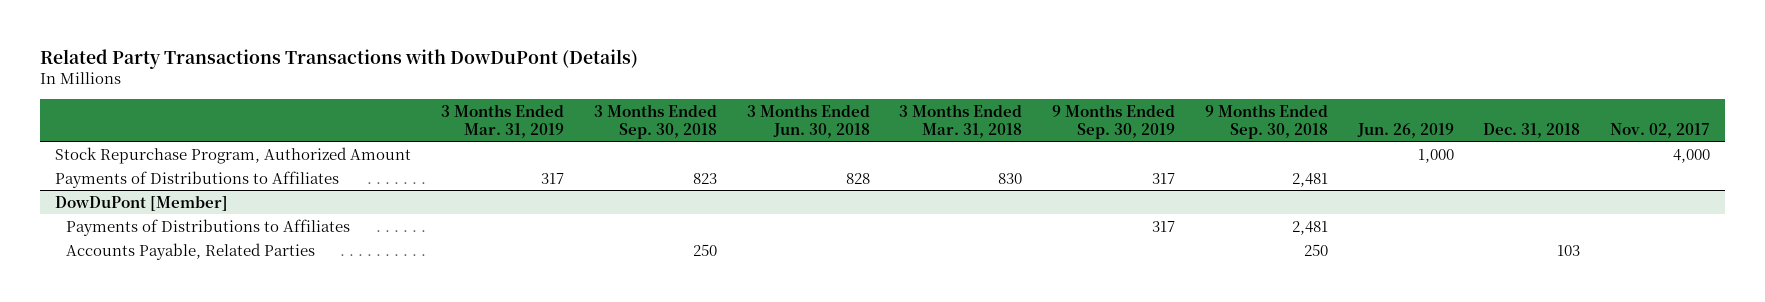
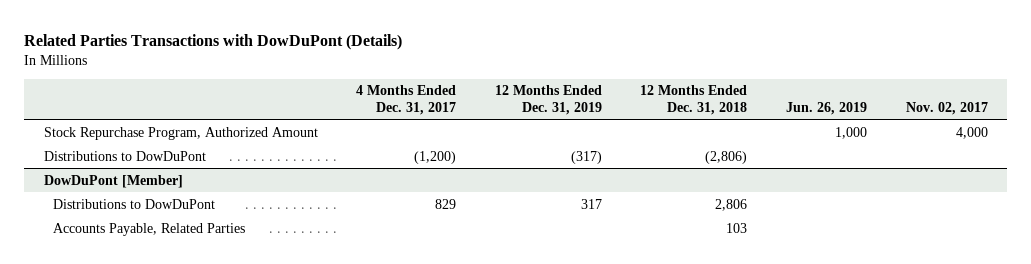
- Related Party Transactions Transactions with DowDuPont (Details)
+ Related Parties Transactions with DowDuPont (Details)
- | 3 Months Ended Mar. 31, 2019 | 3 Months Ended Sep. 30, 2018 | 3 Months Ended Jun. 30, 2018 | 3 Months Ended Mar. 31, 2018 | 9 Months Ended Sep. 30, 2019 | 9 Months Ended Sep. 30, 2018 | Jun. 26, 2019 | Dec. 31, 2018 | Nov. 02, 2017
+ | 4 Months Ended Dec. 31, 2017 | 12 Months Ended Dec. 31, 2019 | 12 Months Ended Dec. 31, 2018 | Jun. 26, 2019 | Nov. 02, 2017
- Payments of Distributions to Affiliates | 317 | 823 | 828 | 830 | 317 | 2,481 | | |
+ Distributions to DowDuPont | (1,200) | (317) | (2,806) | |
@ DowDuPont [Member]
- Payments of Distributions to Affiliates | | | | | 317 | 2,481 | | |
+ Distributions to DowDuPont | 829 | 317 | 2,806 | |

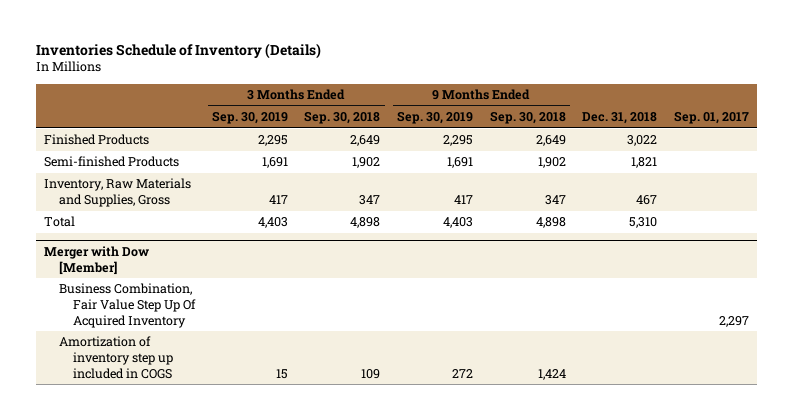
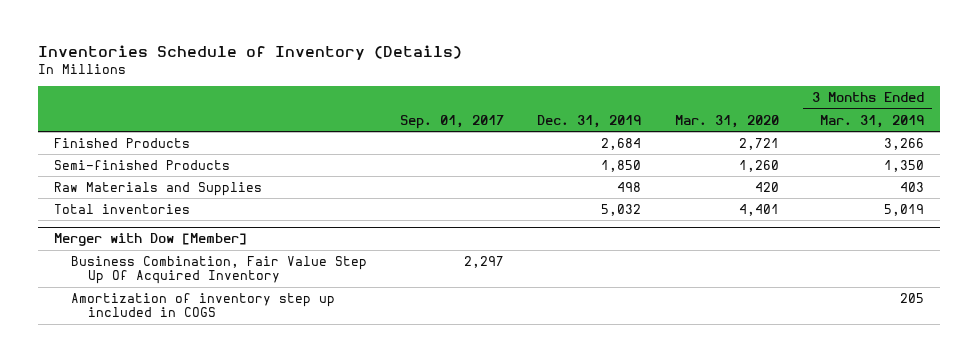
- | 3 Months Ended Sep. 30, 2019 | 3 Months Ended Sep. 30, 2018 | 9 Months Ended Sep. 30, 2019 | 9 Months Ended Sep. 30, 2018 | Dec. 31, 2018 | Sep. 01, 2017
+ | Sep. 01, 2017 | Dec. 31, 2019 | Mar. 31, 2020 | 3 Months Ended Mar. 31, 2019
- Inventory, Raw Materials and Supplies, Gross | 417 | 347 | 417 | 347 | 467 |
- Total | 4,403 | 4,898 | 4,403 | 4,898 | 5,310 |
+ Raw Materials and Supplies | | 498 | 420 | 403
+ Total inventories | | 5,032 | 4,401 | 5,019

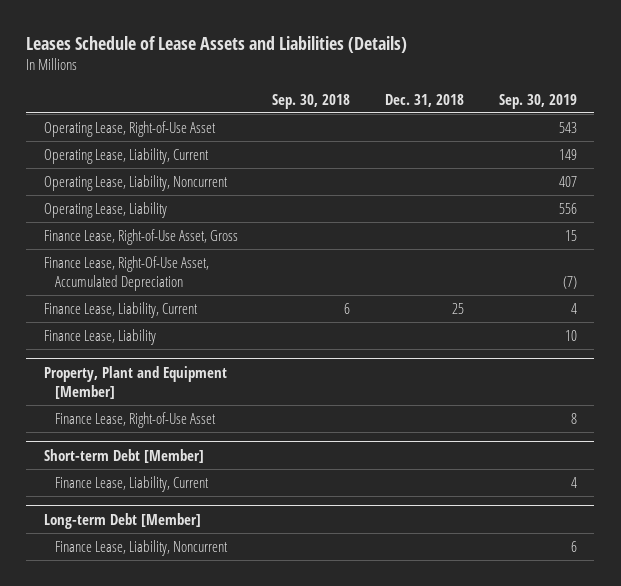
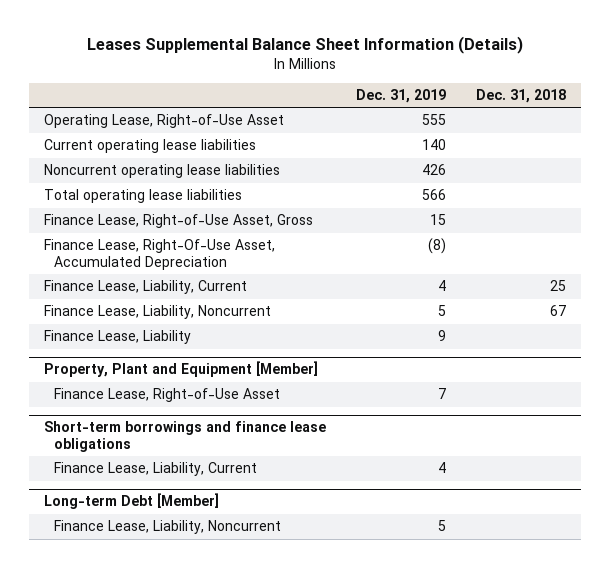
- Leases Schedule of Lease Assets and Liabilities (Details)
+ Leases Supplemental Balance Sheet Information (Details)
- | Sep. 30, 2018 | Dec. 31, 2018 | Sep. 30, 2019
+ | Dec. 31, 2019 | Dec. 31, 2018
- Operating Lease, Liability, Current | | | 149
- Operating Lease, Liability, Noncurrent | | | 407
- Operating Lease, Liability | | | 556
+ Current operating lease liabilities | 140 |
+ Noncurrent operating lease liabilities | 426 |
+ Total operating lease liabilities | 566 |
+ Finance Lease, Liability, Noncurrent | 5 | 67
- Short-term Debt [Member]
+ Short-term borrowings and finance lease obligations

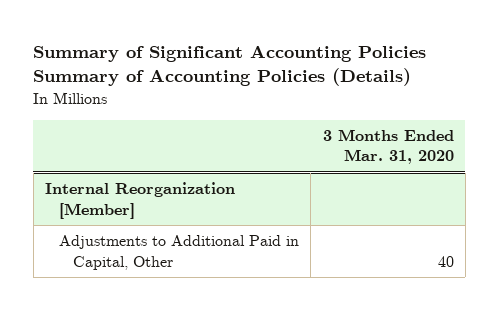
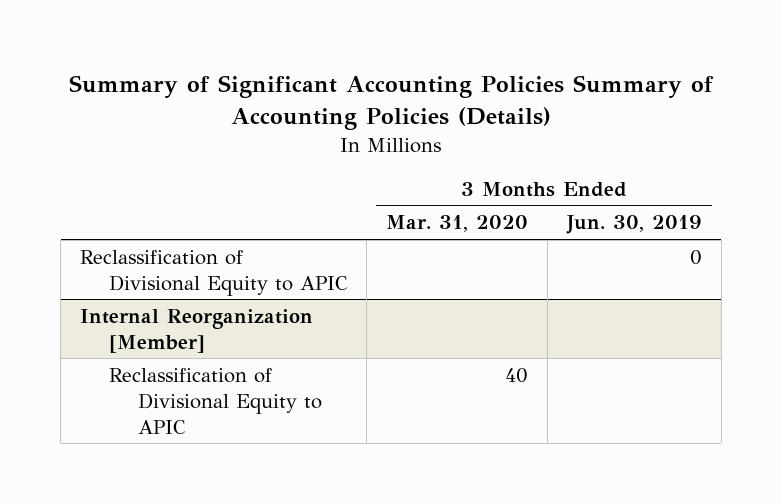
- | 3 Months Ended Mar. 31, 2020
+ | 3 Months Ended Mar. 31, 2020 | 3 Months Ended Jun. 30, 2019
+ Reclassification of Divisional Equity to APIC | | 0
@ Internal Reorganization [Member]
- Adjustments to Additional Paid in Capital, Other | 40
+ Reclassification of Divisional Equity to APIC | 40 |

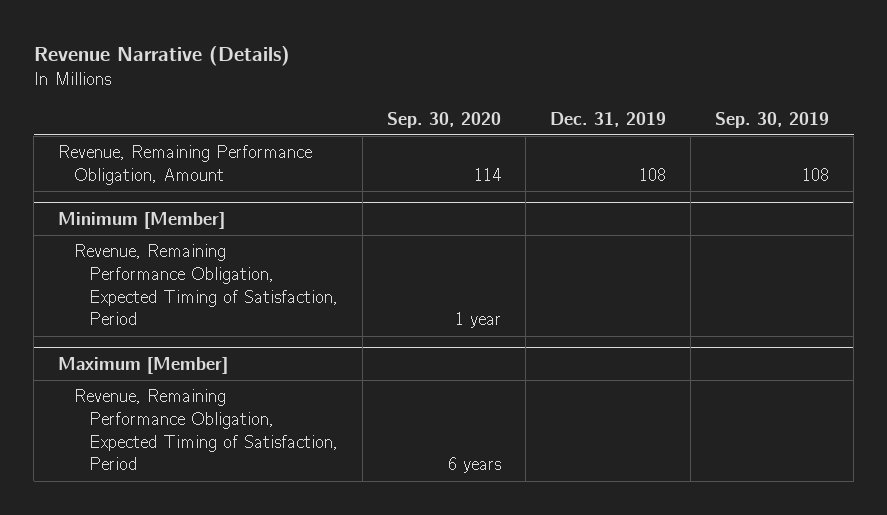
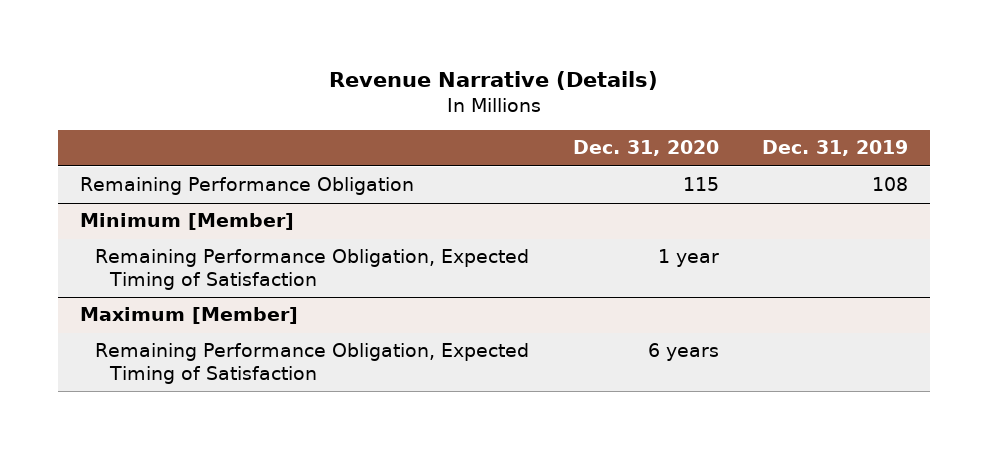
- | Sep. 30, 2020 | Dec. 31, 2019 | Sep. 30, 2019
+ | Dec. 31, 2020 | Dec. 31, 2019
- Revenue, Remaining Performance Obligation, Amount | 114 | 108 | 108
+ Remaining Performance Obligation | 115 | 108
@ Minimum [Member]
- Revenue, Remaining Performance Obligation, Expected Timing of Satisfaction, Period | 1 year | |
+ Remaining Performance Obligation, Expected Timing of Satisfaction | 1 year |
@ Maximum [Member]
- Revenue, Remaining Performance Obligation, Expected Timing of Satisfaction, Period | 6 years | |
+ Remaining Performance Obligation, Expected Timing of Satisfaction | 6 years |

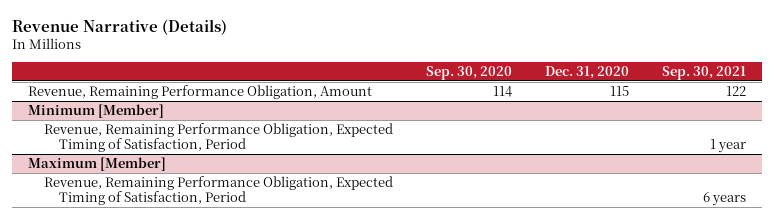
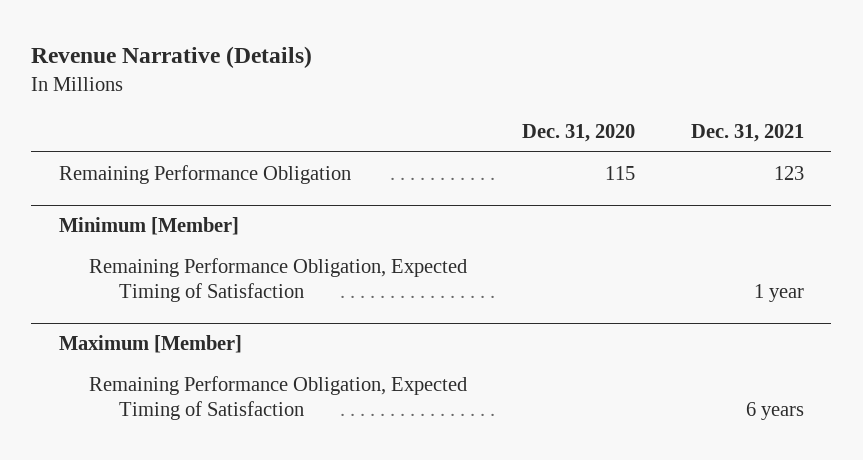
- | Sep. 30, 2020 | Dec. 31, 2020 | Sep. 30, 2021
+ | Dec. 31, 2020 | Dec. 31, 2021
- Revenue, Remaining Performance Obligation, Amount | 114 | 115 | 122
+ Remaining Performance Obligation | 115 | 123
@ Minimum [Member]
- Revenue, Remaining Performance Obligation, Expected Timing of Satisfaction, Period | | | 1 year
+ Remaining Performance Obligation, Expected Timing of Satisfaction | | 1 year
@ Maximum [Member]
- Revenue, Remaining Performance Obligation, Expected Timing of Satisfaction, Period | | | 6 years
+ Remaining Performance Obligation, Expected Timing of Satisfaction | | 6 years

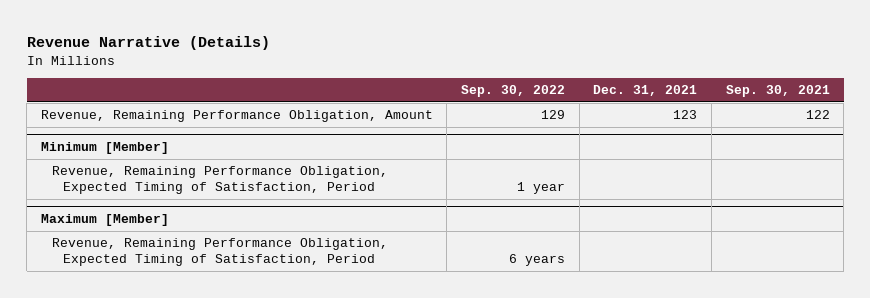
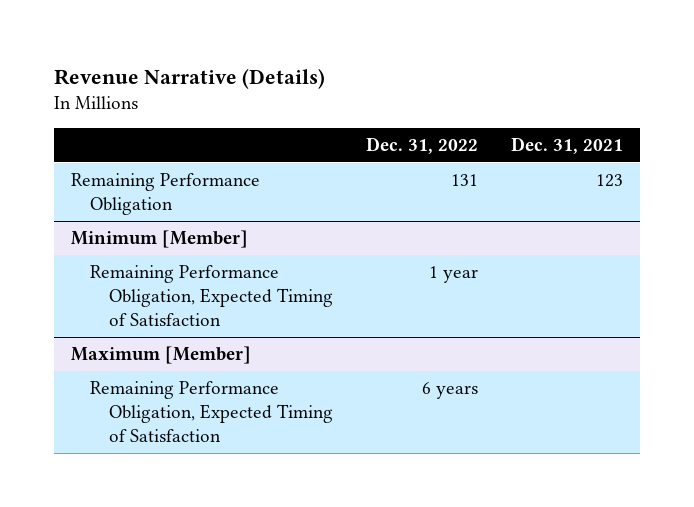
- | Sep. 30, 2022 | Dec. 31, 2021 | Sep. 30, 2021
+ | Dec. 31, 2022 | Dec. 31, 2021
- Revenue, Remaining Performance Obligation, Amount | 129 | 123 | 122
+ Remaining Performance Obligation | 131 | 123
@ Minimum [Member]
- Revenue, Remaining Performance Obligation, Expected Timing of Satisfaction, Period | 1 year | |
+ Remaining Performance Obligation, Expected Timing of Satisfaction | 1 year |
@ Maximum [Member]
- Revenue, Remaining Performance Obligation, Expected Timing of Satisfaction, Period | 6 years | |
+ Remaining Performance Obligation, Expected Timing of Satisfaction | 6 years |

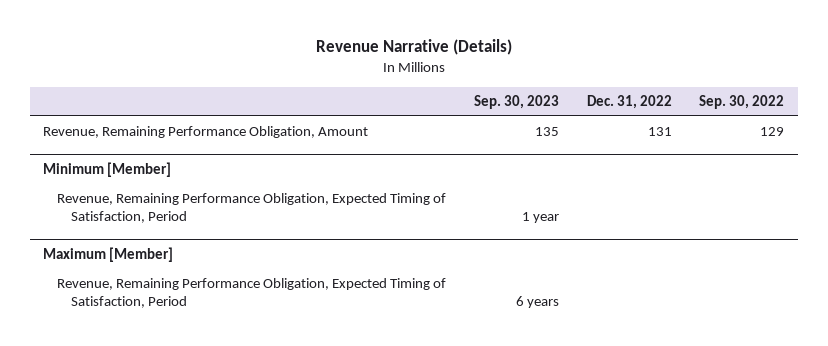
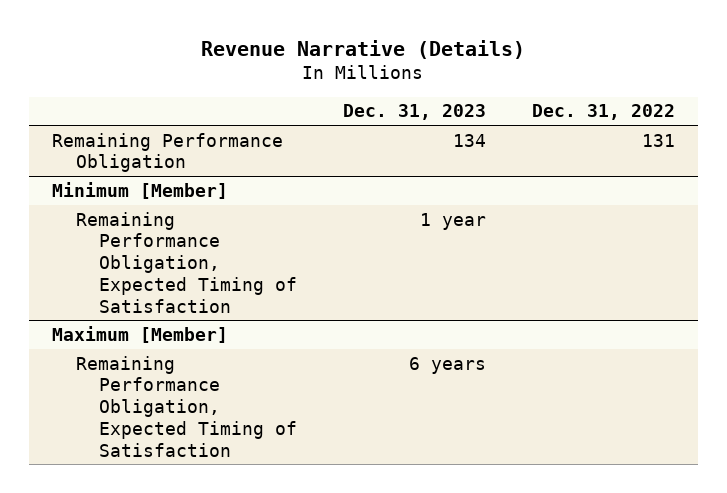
- | Sep. 30, 2023 | Dec. 31, 2022 | Sep. 30, 2022
+ | Dec. 31, 2023 | Dec. 31, 2022
- Revenue, Remaining Performance Obligation, Amount | 135 | 131 | 129
+ Remaining Performance Obligation | 134 | 131
@ Minimum [Member]
- Revenue, Remaining Performance Obligation, Expected Timing of Satisfaction, Period | 1 year | |
+ Remaining Performance Obligation, Expected Timing of Satisfaction | 1 year |
@ Maximum [Member]
- Revenue, Remaining Performance Obligation, Expected Timing of Satisfaction, Period | 6 years | |
+ Remaining Performance Obligation, Expected Timing of Satisfaction | 6 years |

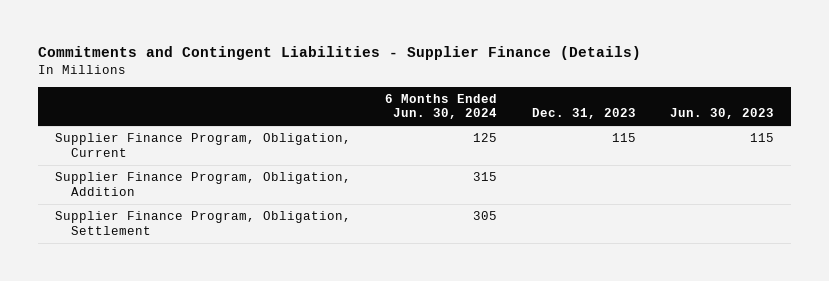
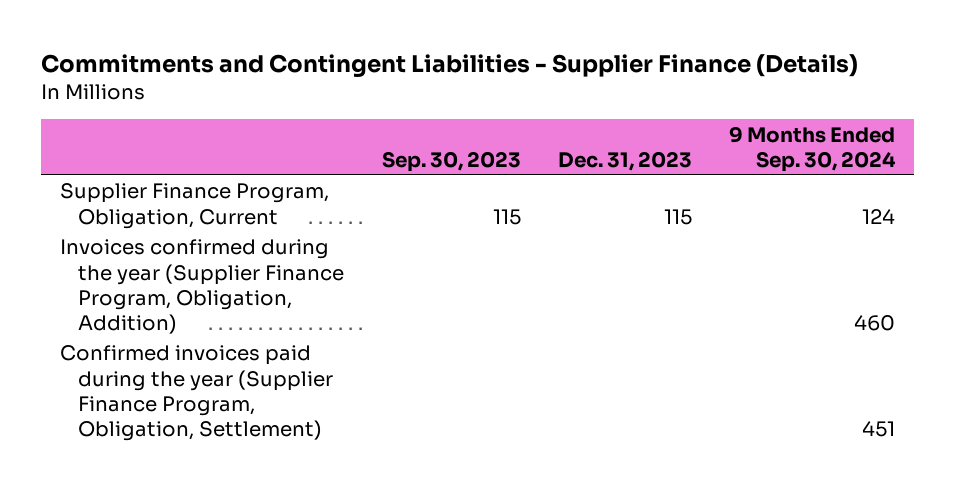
- | 6 Months Ended Jun. 30, 2024 | Dec. 31, 2023 | Jun. 30, 2023
+ | Sep. 30, 2023 | Dec. 31, 2023 | 9 Months Ended Sep. 30, 2024
- Supplier Finance Program, Obligation, Addition | 315 | |
- Supplier Finance Program, Obligation, Settlement | 305 | |
+ Invoices confirmed during the year (Supplier Finance Program, Obligation, Addition) | | | 460
+ Confirmed invoices paid during the year (Supplier Finance Program, Obligation, Settlement) | | | 451

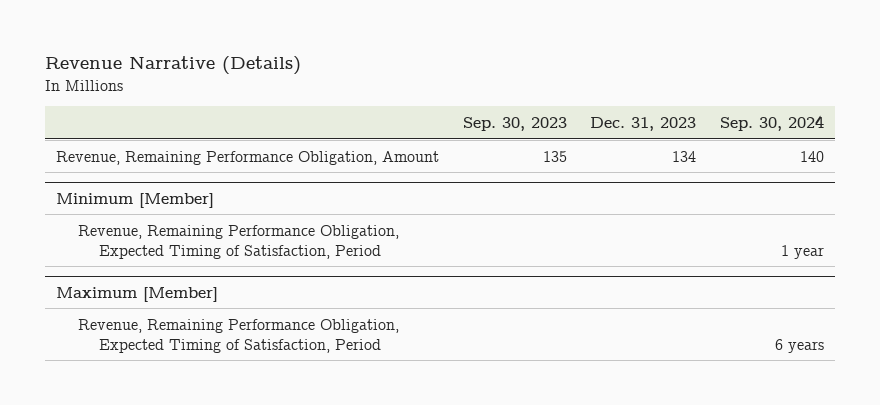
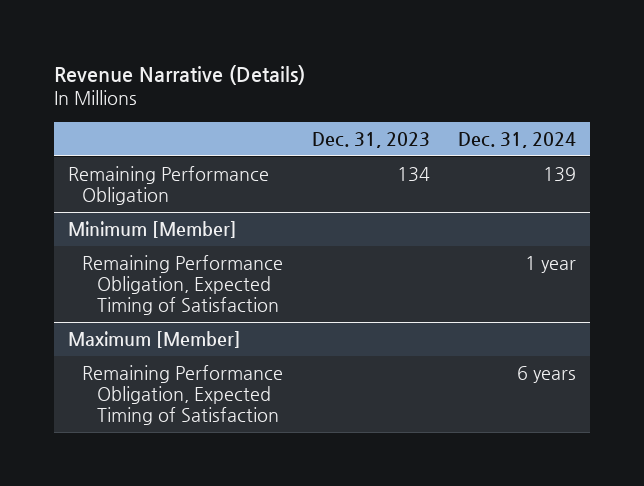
- | Sep. 30, 2023 | Dec. 31, 2023 | Sep. 30, 2024
+ | Dec. 31, 2023 | Dec. 31, 2024
- Revenue, Remaining Performance Obligation, Amount | 135 | 134 | 140
+ Remaining Performance Obligation | 134 | 139
@ Minimum [Member]
- Revenue, Remaining Performance Obligation, Expected Timing of Satisfaction, Period | | | 1 year
+ Remaining Performance Obligation, Expected Timing of Satisfaction | | 1 year
@ Maximum [Member]
- Revenue, Remaining Performance Obligation, Expected Timing of Satisfaction, Period | | | 6 years
+ Remaining Performance Obligation, Expected Timing of Satisfaction | | 6 years

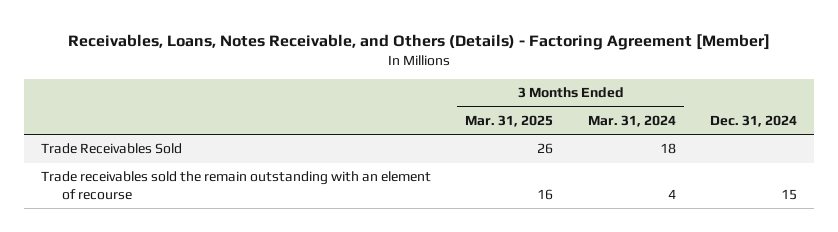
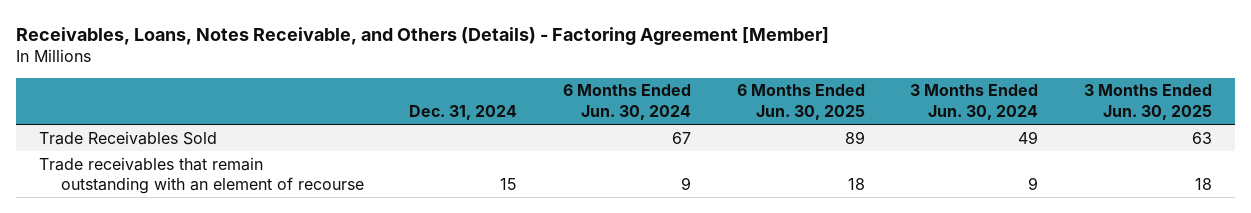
- | 3 Months Ended Mar. 31, 2025 | 3 Months Ended Mar. 31, 2024 | Dec. 31, 2024
+ | Dec. 31, 2024 | 6 Months Ended Jun. 30, 2024 | 6 Months Ended Jun. 30, 2025 | 3 Months Ended Jun. 30, 2024 | 3 Months Ended Jun. 30, 2025
- Trade receivables sold the remain outstanding with an element of recourse | 16 | 4 | 15
+ Trade receivables that remain outstanding with an element of recourse | 15 | 9 | 18 | 9 | 18

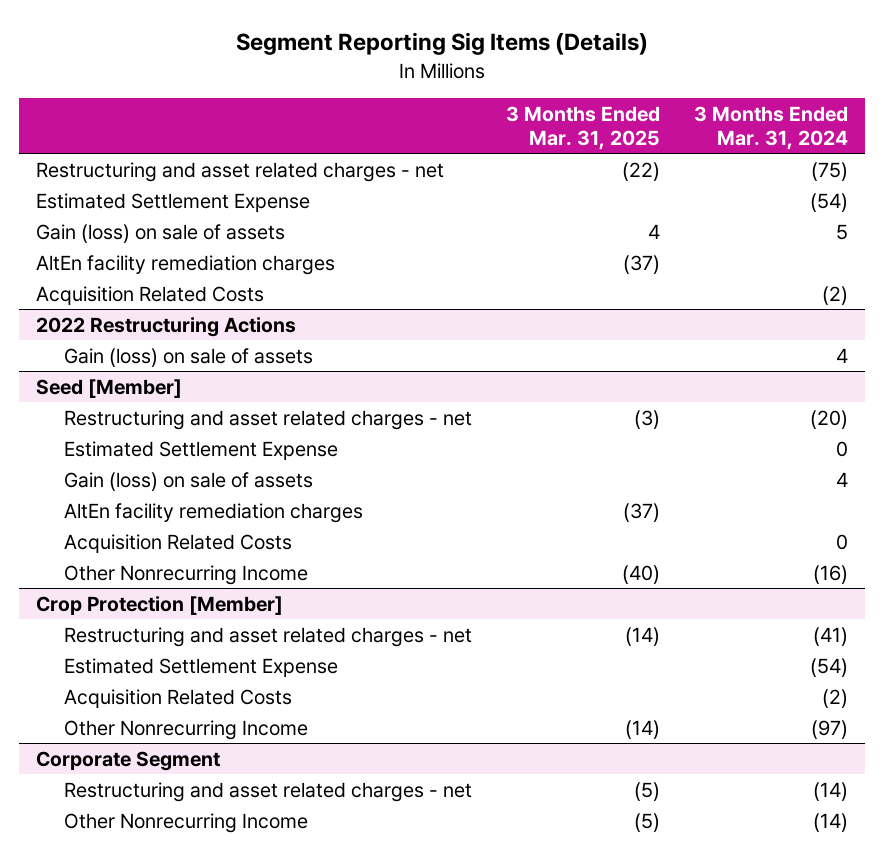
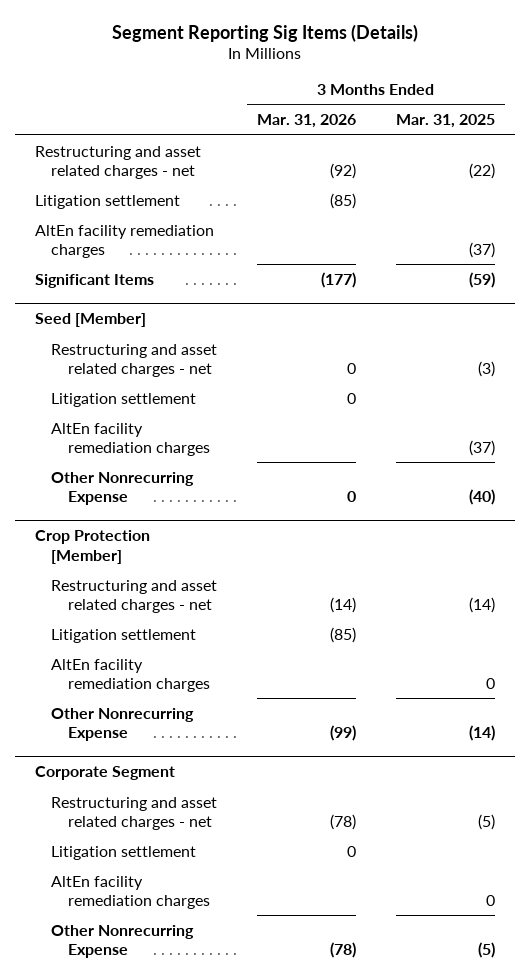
- | 3 Months Ended Mar. 31, 2025 | 3 Months Ended Mar. 31, 2024
+ | 3 Months Ended Mar. 31, 2026 | 3 Months Ended Mar. 31, 2025
- Estimated Settlement Expense | | (54)
- Gain (loss) on sale of assets | 4 | 5
+ Litigation settlement | (85) |
- Acquisition Related Costs | | (2)
- 2022 Restructuring Actions
- Gain (loss) on sale of assets | | 4
+ Significant Items | (177) | (59)
@ Seed [Member]
- Estimated Settlement Expense | | 0
- Gain (loss) on sale of assets | | 4
+ Litigation settlement | 0 |
- Acquisition Related Costs | | 0
- Other Nonrecurring Income | (40) | (16)
+ Other Nonrecurring Expense | 0 | (40)
@ Crop Protection [Member]
- Estimated Settlement Expense | | (54)
- Acquisition Related Costs | | (2)
- Other Nonrecurring Income | (14) | (97)
+ Litigation settlement | (85) |
+ AltEn facility remediation charges | | 0
+ Other Nonrecurring Expense | (99) | (14)
@ Corporate Segment
- Other Nonrecurring Income | (5) | (14)
+ Litigation settlement | 0 |
+ AltEn facility remediation charges | | 0
+ Other Nonrecurring Expense | (78) | (5)

